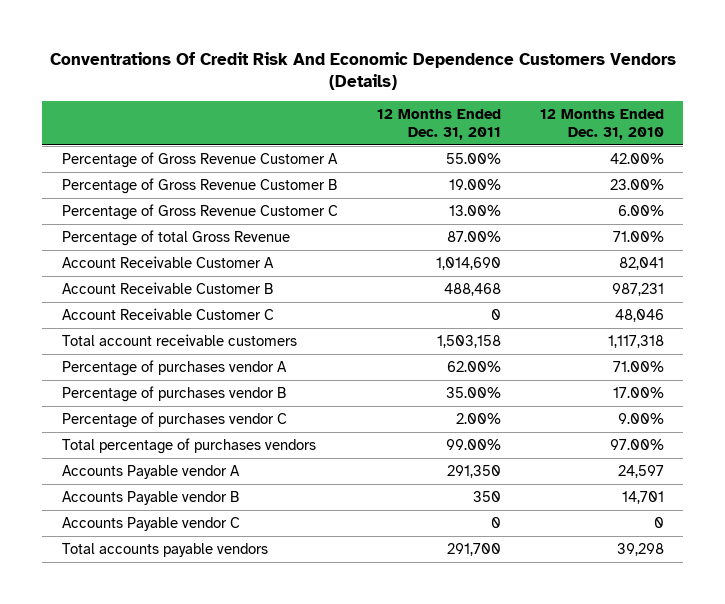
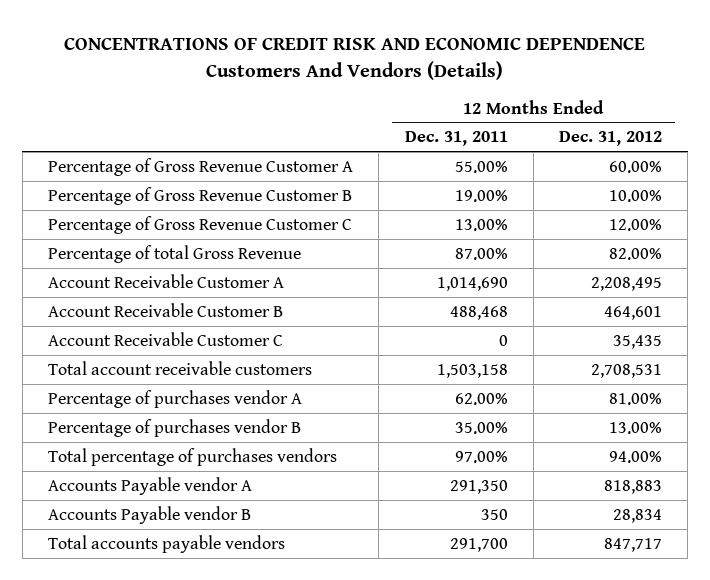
- Conventrations Of Credit Risk And Economic Dependence Customers Vendors (Details)
+ CONCENTRATIONS OF CREDIT RISK AND ECONOMIC DEPENDENCE Customers And Vendors (Details)
- | 12 Months Ended Dec. 31, 2011 | 12 Months Ended Dec. 31, 2010
+ | 12 Months Ended Dec. 31, 2011 | 12 Months Ended Dec. 31, 2012
- Percentage of purchases vendor C | 2.00% | 9.00%
- Total percentage of purchases vendors | 99.00% | 97.00%
+ Total percentage of purchases vendors | 97.00% | 94.00%
- Accounts Payable vendor C | 0 | 0

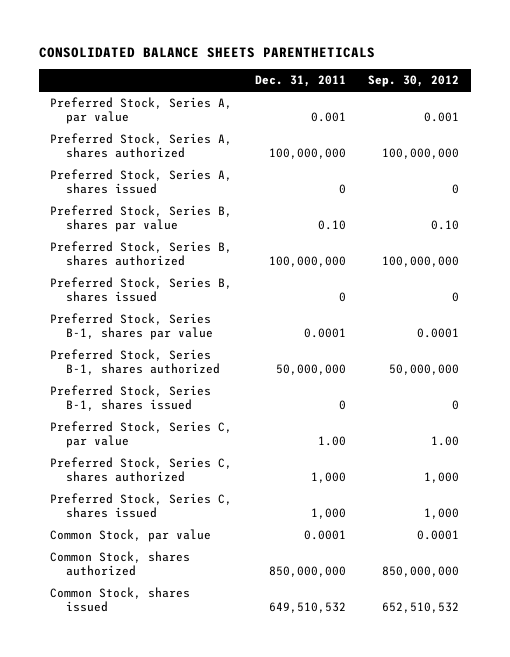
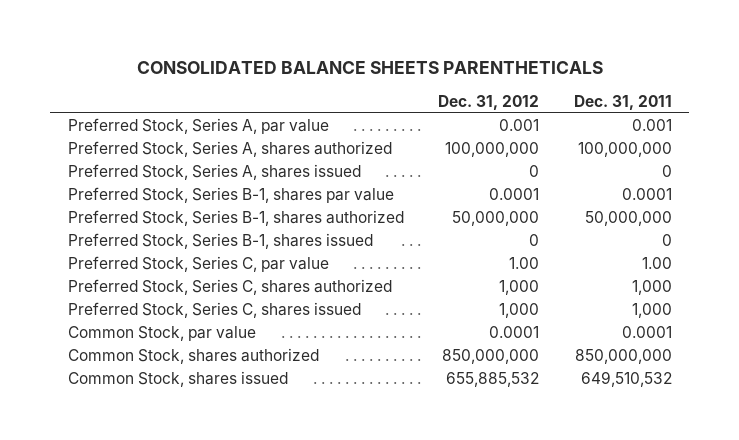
- | Dec. 31, 2011 | Sep. 30, 2012
+ | Dec. 31, 2012 | Dec. 31, 2011
- Preferred Stock, Series B, shares par value | 0.10 | 0.10
- Preferred Stock, Series B, shares authorized | 100,000,000 | 100,000,000
- Preferred Stock, Series B, shares issued | 0 | 0

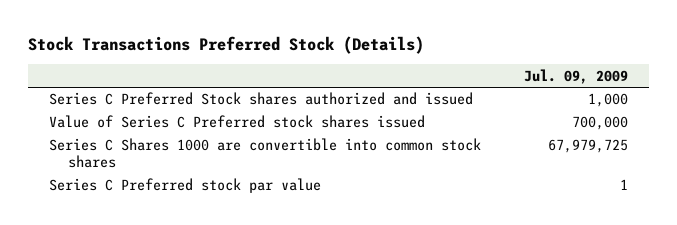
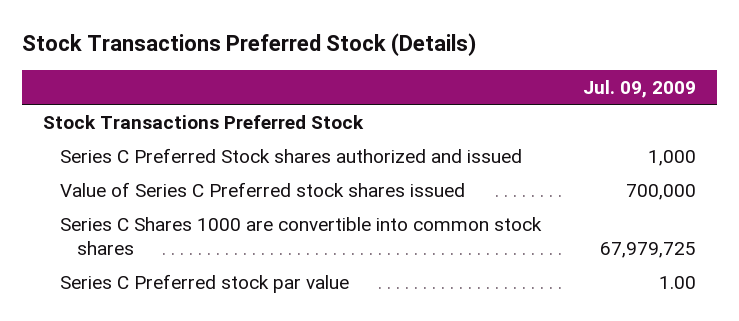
+ Stock Transactions Preferred Stock
- Series C Preferred stock par value | 1
+ Series C Preferred stock par value | 1.00

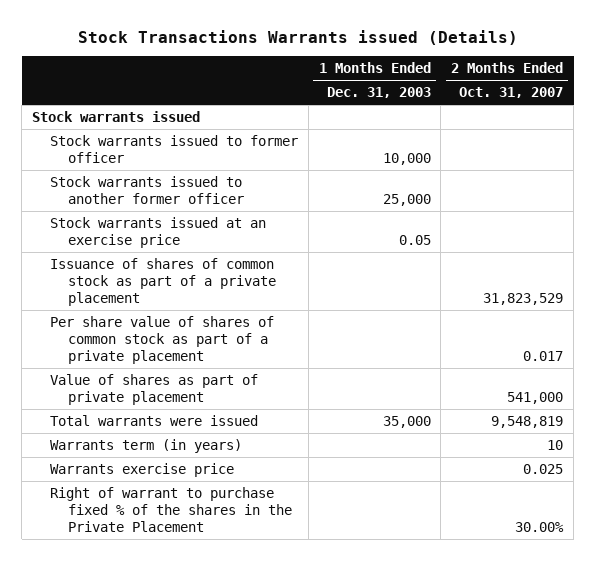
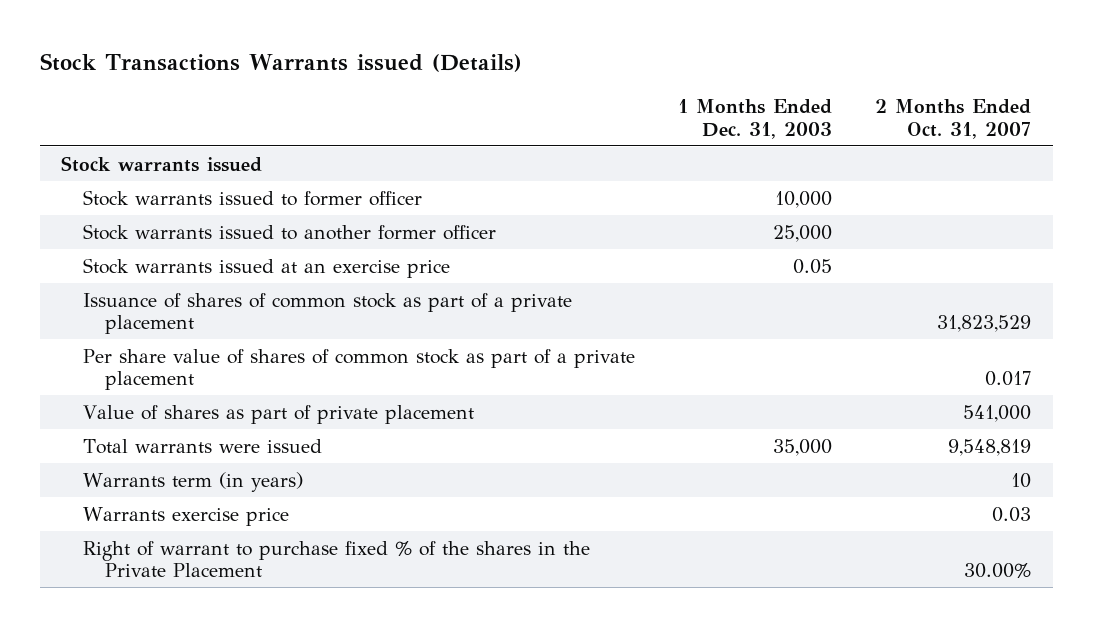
- Warrants exercise price | | 0.025
+ Warrants exercise price | | 0.03

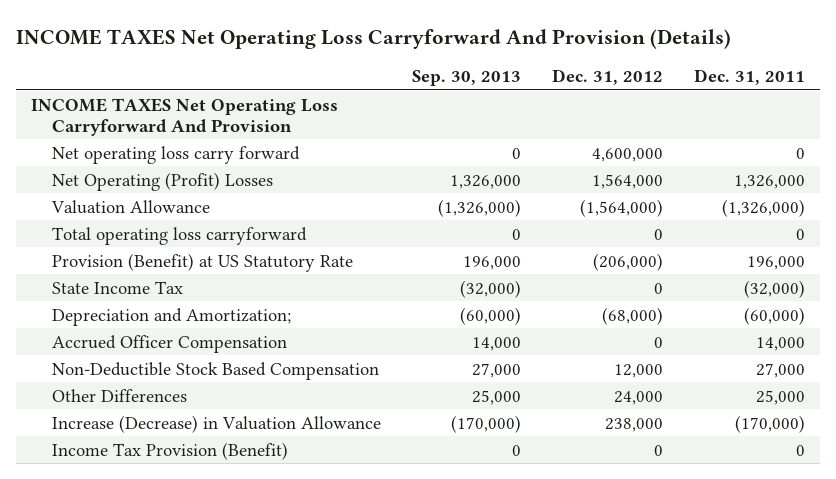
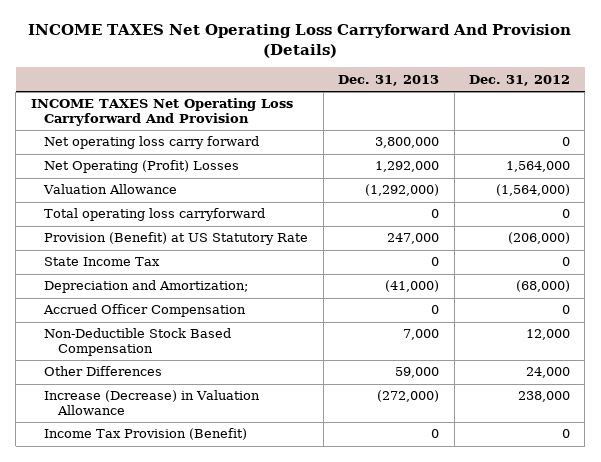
- | Sep. 30, 2013 | Dec. 31, 2012 | Dec. 31, 2011
+ | Dec. 31, 2013 | Dec. 31, 2012
- Net operating loss carry forward | 0 | 4,600,000 | 0
+ Net operating loss carry forward | 3,800,000 | 0

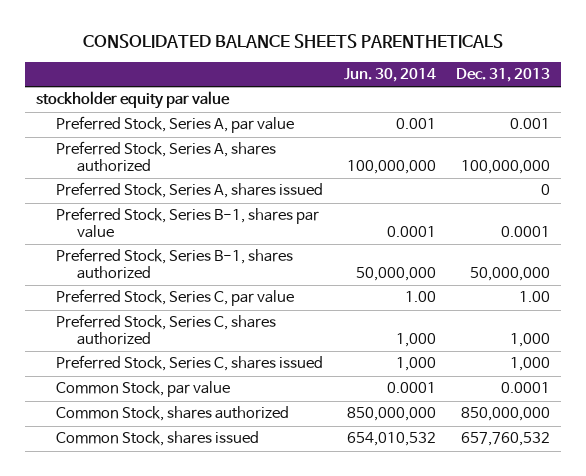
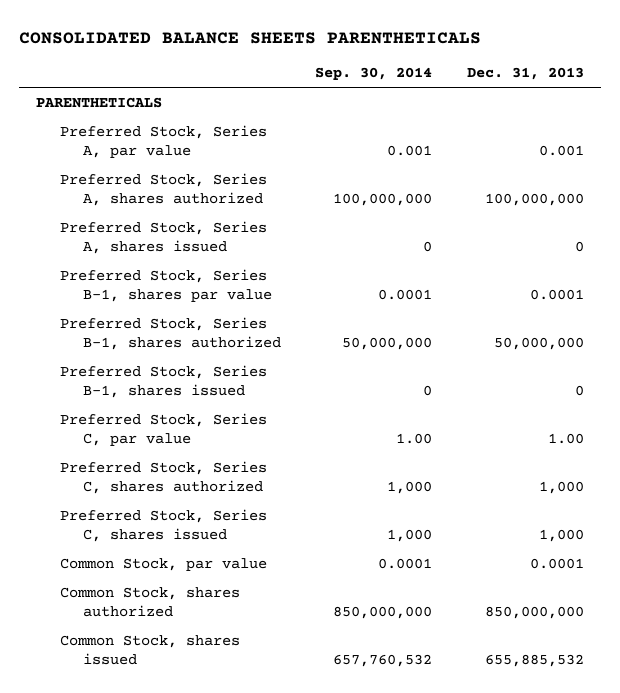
- | Jun. 30, 2014 | Dec. 31, 2013
+ | Sep. 30, 2014 | Dec. 31, 2013
- stockholder equity par value
+ PARENTHETICALS
+ Preferred Stock, Series B-1, shares issued | 0 | 0
- Common Stock, shares issued | 654,010,532 | 657,760,532
+ Common Stock, shares issued | 657,760,532 | 655,885,532

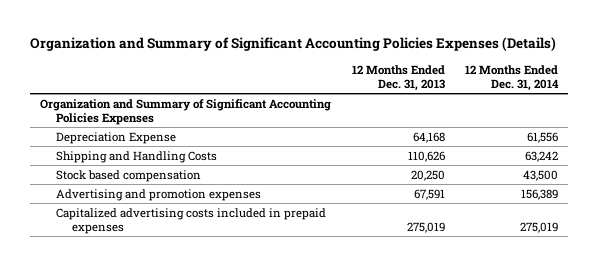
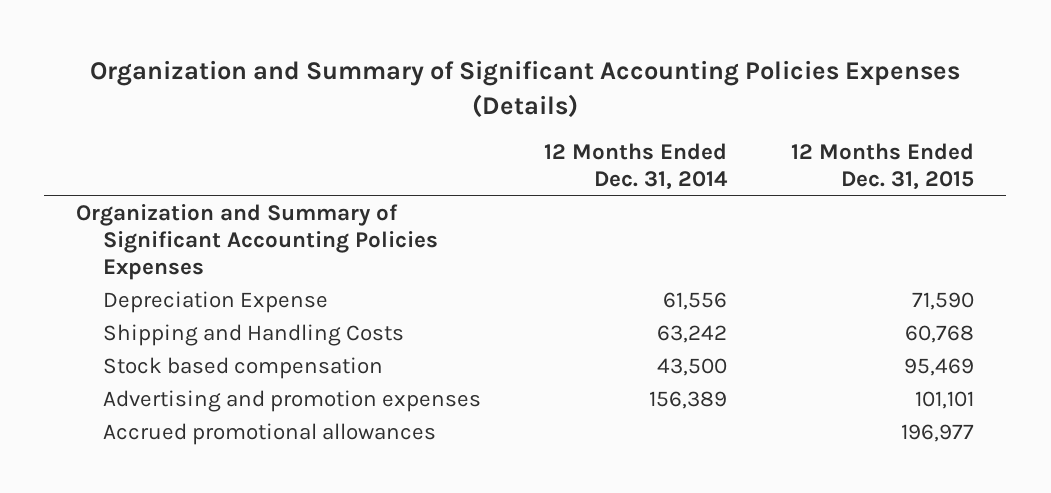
- | 12 Months Ended Dec. 31, 2013 | 12 Months Ended Dec. 31, 2014
+ | 12 Months Ended Dec. 31, 2014 | 12 Months Ended Dec. 31, 2015
- Capitalized advertising costs included in prepaid expenses | 275,019 | 275,019
+ Accrued promotional allowances | | 196,977

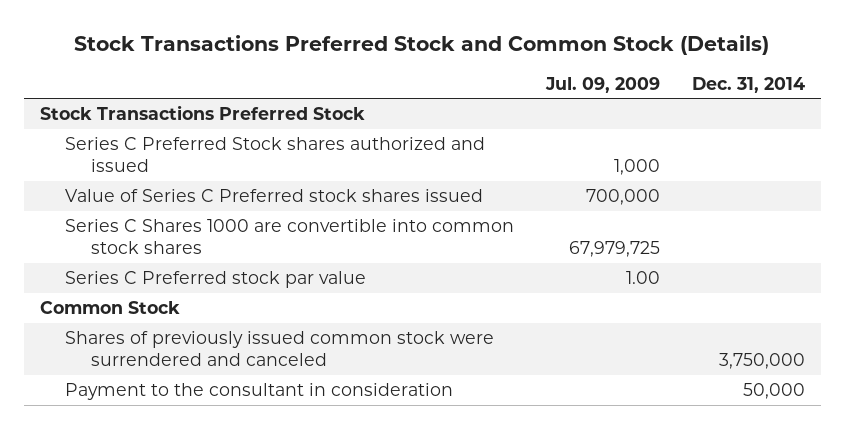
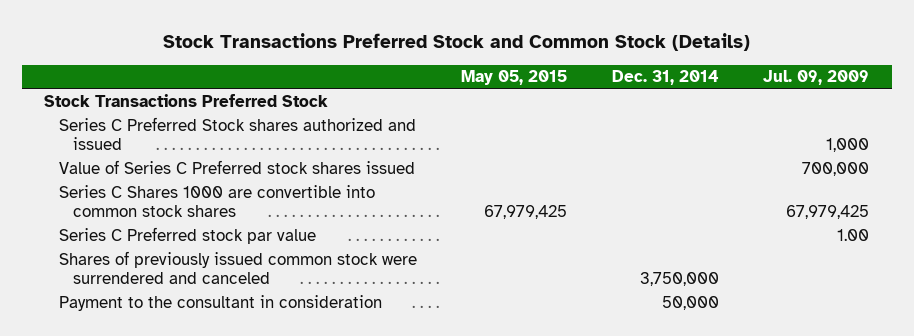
- | Jul. 09, 2009 | Dec. 31, 2014
+ | May 05, 2015 | Dec. 31, 2014 | Jul. 09, 2009
- Series C Shares 1000 are convertible into common stock shares | 67,979,725 |
+ Series C Shares 1000 are convertible into common stock shares | 67,979,425 | | 67,979,425
- Common Stock

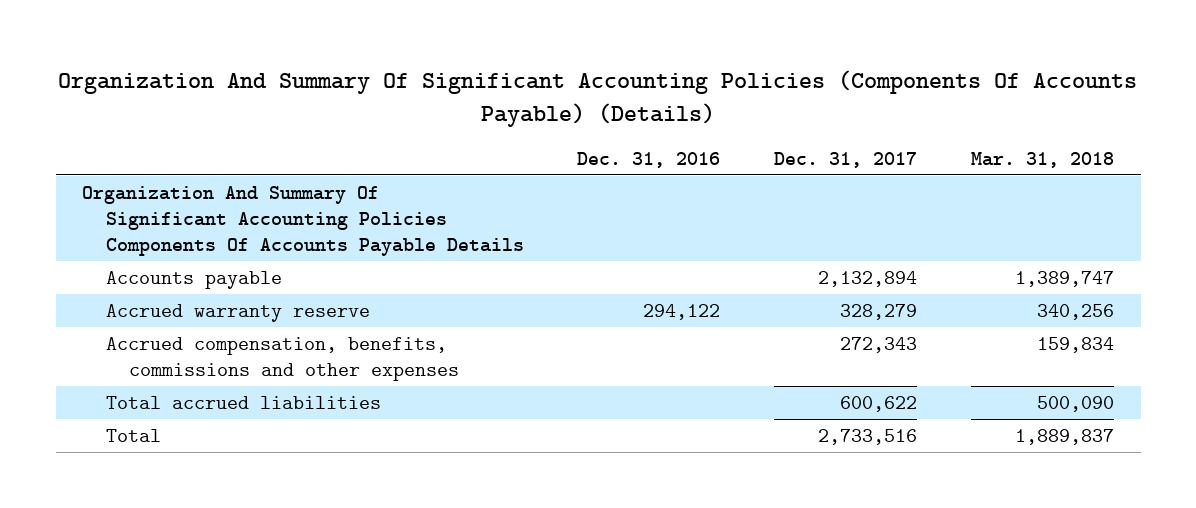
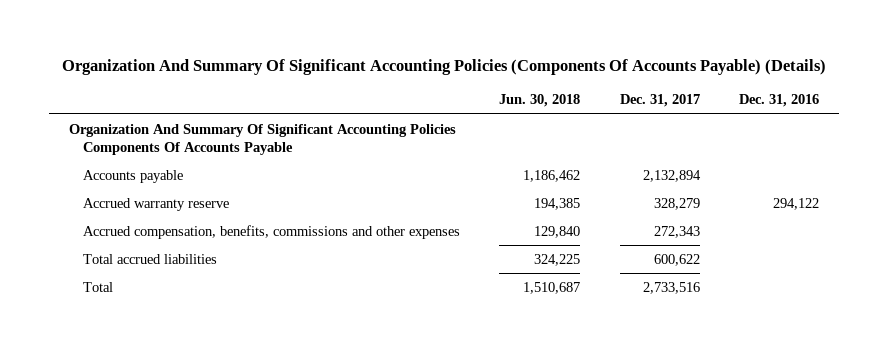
- | Dec. 31, 2016 | Dec. 31, 2017 | Mar. 31, 2018
+ | Jun. 30, 2018 | Dec. 31, 2017 | Dec. 31, 2016
- Organization And Summary Of Significant Accounting Policies Components Of Accounts Payable Details
+ Organization And Summary Of Significant Accounting Policies Components Of Accounts Payable

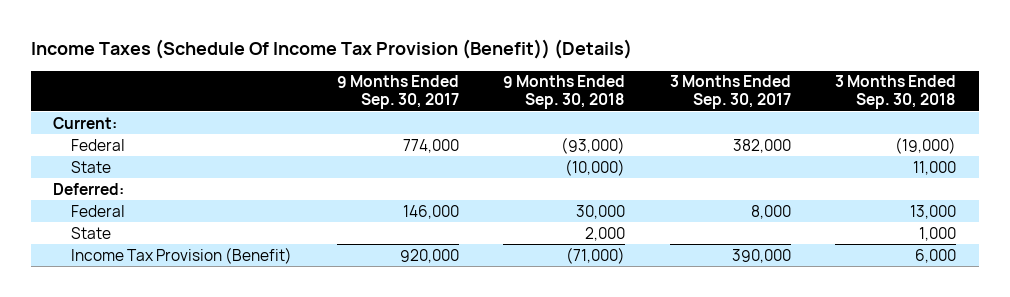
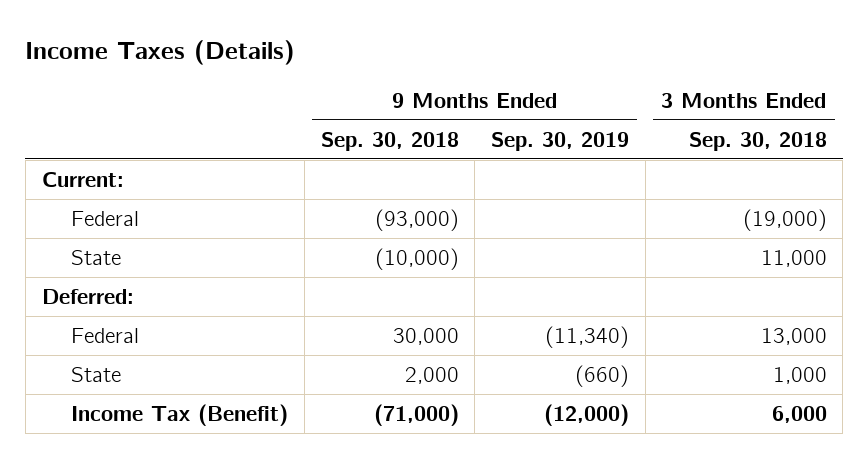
- Income Taxes (Schedule Of Income Tax Provision (Benefit)) (Details)
+ Income Taxes (Details)
- | 9 Months Ended Sep. 30, 2017 | 9 Months Ended Sep. 30, 2018 | 3 Months Ended Sep. 30, 2017 | 3 Months Ended Sep. 30, 2018
+ | 9 Months Ended Sep. 30, 2018 | 9 Months Ended Sep. 30, 2019 | 3 Months Ended Sep. 30, 2018
- Income Tax Provision (Benefit) | 920,000 | (71,000) | 390,000 | 6,000
+ Income Tax (Benefit) | (71,000) | (12,000) | 6,000

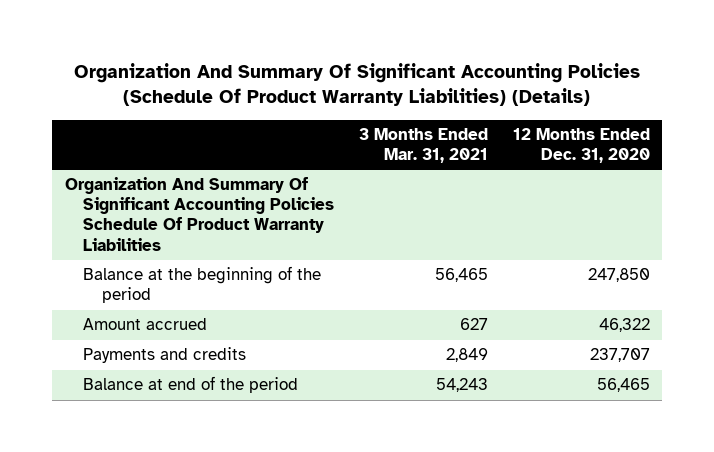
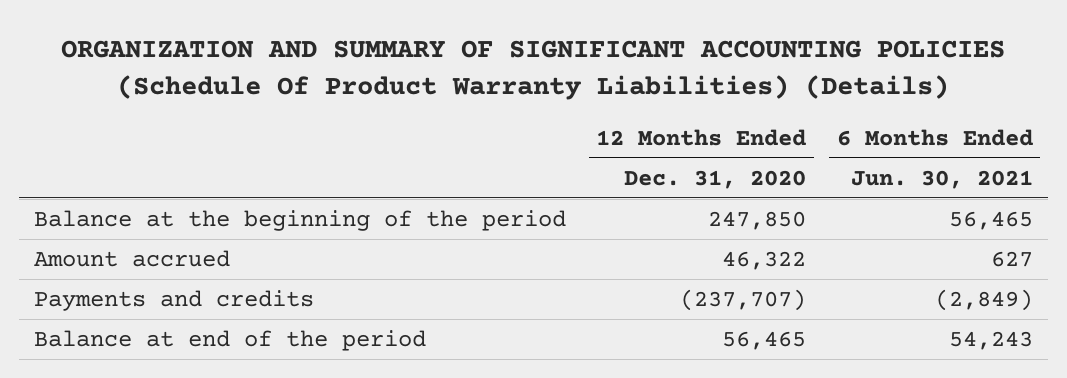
- Organization And Summary Of Significant Accounting Policies (Schedule Of Product Warranty Liabilities) (Details)
+ ORGANIZATION AND SUMMARY OF SIGNIFICANT ACCOUNTING POLICIES (Schedule Of Product Warranty Liabilities) (Details)
- | 3 Months Ended Mar. 31, 2021 | 12 Months Ended Dec. 31, 2020
+ | 12 Months Ended Dec. 31, 2020 | 6 Months Ended Jun. 30, 2021
- Organization And Summary Of Significant Accounting Policies Schedule Of Product Warranty Liabilities
- Payments and credits | 2,849 | 237,707
+ Payments and credits | (237,707) | (2,849)

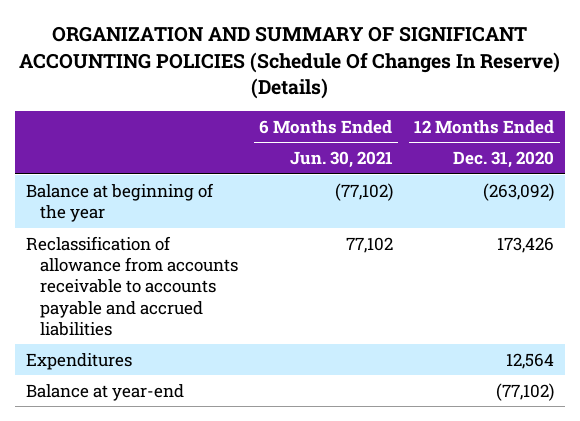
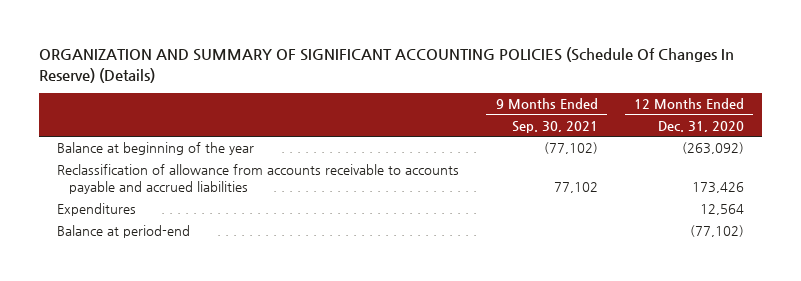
- | 6 Months Ended Jun. 30, 2021 | 12 Months Ended Dec. 31, 2020
+ | 9 Months Ended Sep. 30, 2021 | 12 Months Ended Dec. 31, 2020
- Balance at year-end | | (77,102)
+ Balance at period-end | | (77,102)

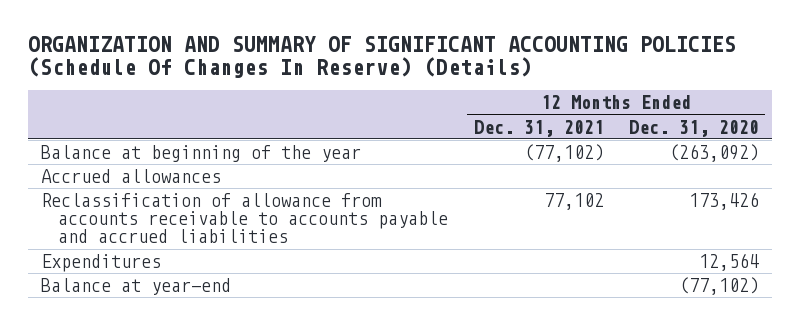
- | 9 Months Ended Sep. 30, 2021 | 12 Months Ended Dec. 31, 2020
+ | 12 Months Ended Dec. 31, 2021 | 12 Months Ended Dec. 31, 2020
+ Accrued allowances
- Balance at period-end | | (77,102)
+ Balance at year-end | | (77,102)

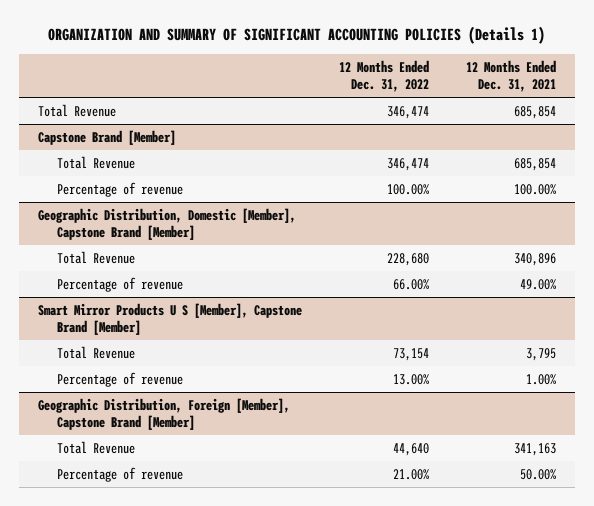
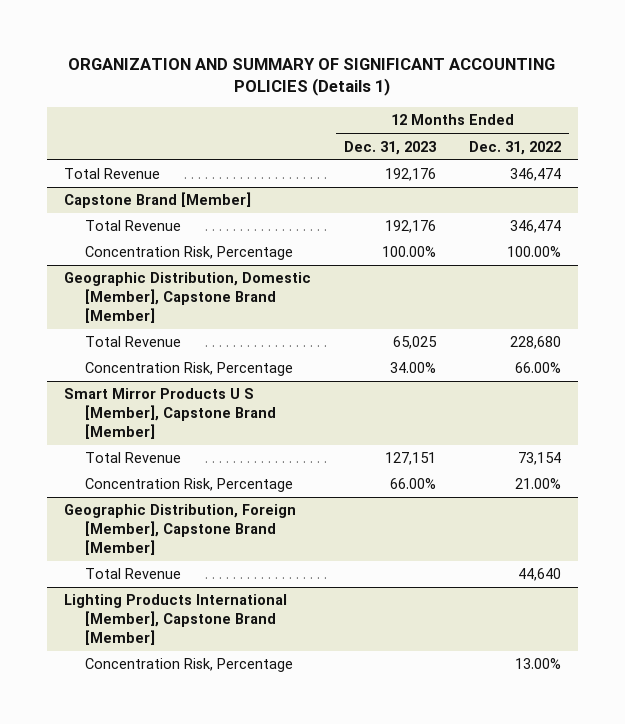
- | 12 Months Ended Dec. 31, 2022 | 12 Months Ended Dec. 31, 2021
+ | 12 Months Ended Dec. 31, 2023 | 12 Months Ended Dec. 31, 2022
@ Capstone Brand [Member]
- Percentage of revenue | 100.00% | 100.00%
+ Concentration Risk, Percentage | 100.00% | 100.00%
@ Geographic Distribution, Domestic [Member], Capstone Brand [Member]
- Percentage of revenue | 66.00% | 49.00%
+ Concentration Risk, Percentage | 34.00% | 66.00%
@ Smart Mirror Products U S [Member], Capstone Brand [Member]
- Percentage of revenue | 13.00% | 1.00%
+ Concentration Risk, Percentage | 66.00% | 21.00%
@ Geographic Distribution, Foreign [Member], Capstone Brand [Member]
- Percentage of revenue | 21.00% | 50.00%
+ Lighting Products International [Member], Capstone Brand [Member]
+ Concentration Risk, Percentage | | 13.00%

